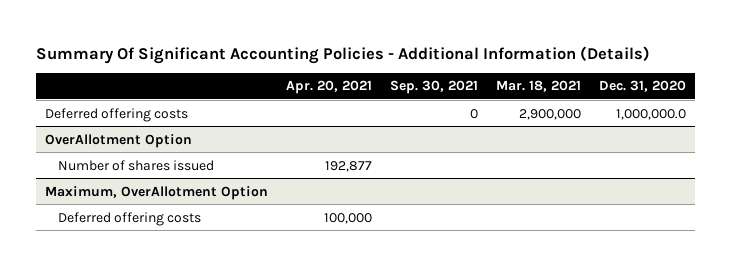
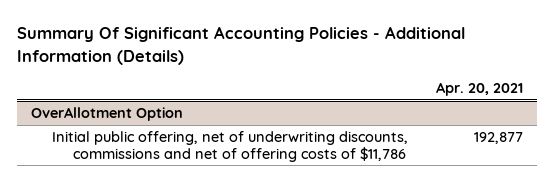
- | Apr. 20, 2021 | Sep. 30, 2021 | Mar. 18, 2021 | Dec. 31, 2020
+ | Apr. 20, 2021
- Deferred offering costs | | 0 | 2,900,000 | 1,000,000.0
@ OverAllotment Option
- Number of shares issued | 192,877 | | |
- Maximum, OverAllotment Option
- Deferred offering costs | 100,000 | | |
@ OverAllotment Option
+ Initial public offering, net of underwriting discounts, commissions and net of offering costs of $11,786 | 192,877

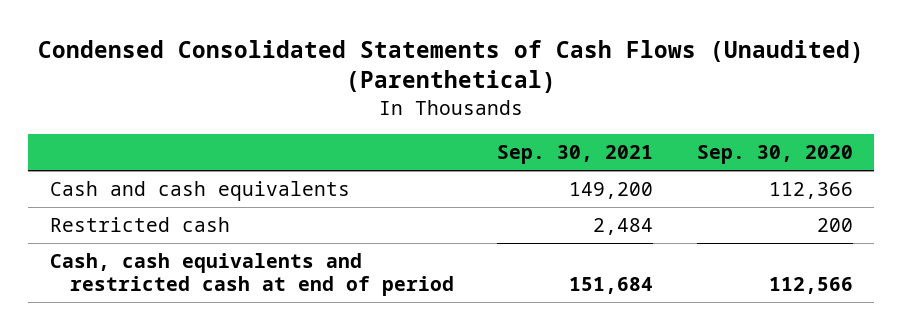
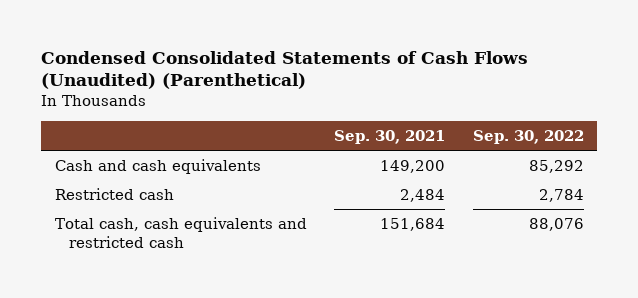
- | Sep. 30, 2021 | Sep. 30, 2020
+ | Sep. 30, 2021 | Sep. 30, 2022
- Cash, cash equivalents and restricted cash at end of period | 151,684 | 112,566
+ Total cash, cash equivalents and restricted cash | 151,684 | 88,076

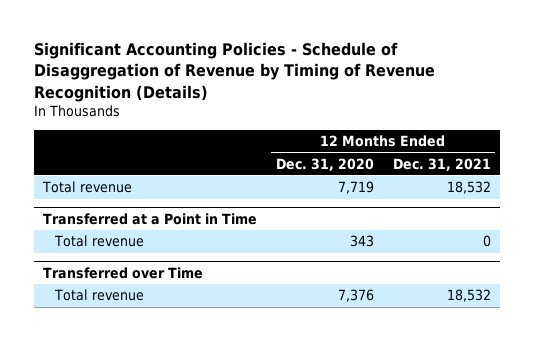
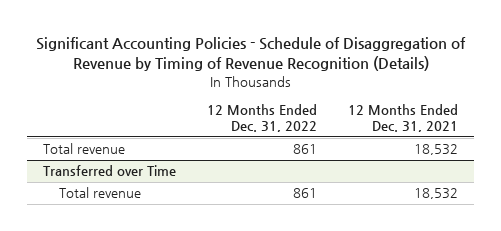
- | 12 Months Ended Dec. 31, 2020 | 12 Months Ended Dec. 31, 2021
+ | 12 Months Ended Dec. 31, 2022 | 12 Months Ended Dec. 31, 2021
- Transferred at a Point in Time
- Total revenue | 343 | 0

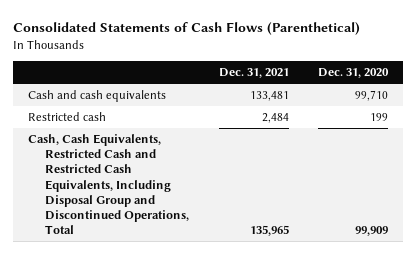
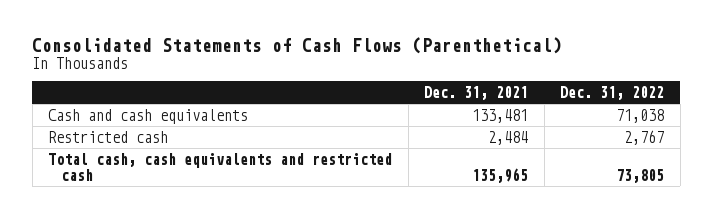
- | Dec. 31, 2021 | Dec. 31, 2020
+ | Dec. 31, 2021 | Dec. 31, 2022
- Cash, Cash Equivalents, Restricted Cash and Restricted Cash Equivalents, Including Disposal Group and Discontinued Operations, Total | 135,965 | 99,909
+ Total cash, cash equivalents and restricted cash | 135,965 | 73,805

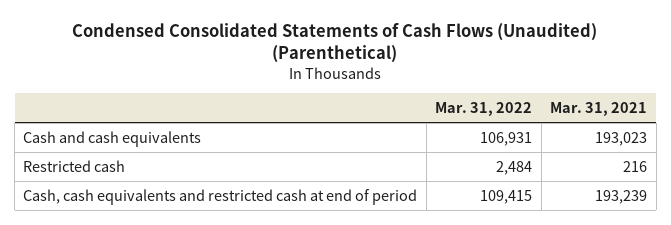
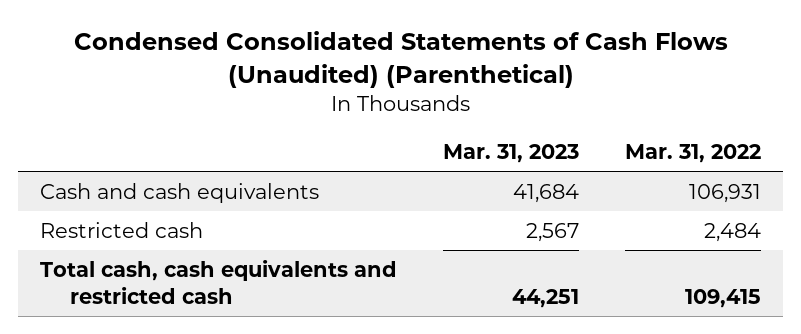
- | Mar. 31, 2022 | Mar. 31, 2021
+ | Mar. 31, 2023 | Mar. 31, 2022
- Cash, cash equivalents and restricted cash at end of period | 109,415 | 193,239
+ Total cash, cash equivalents and restricted cash | 44,251 | 109,415

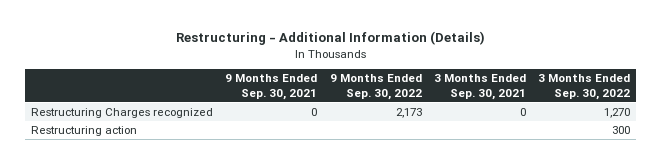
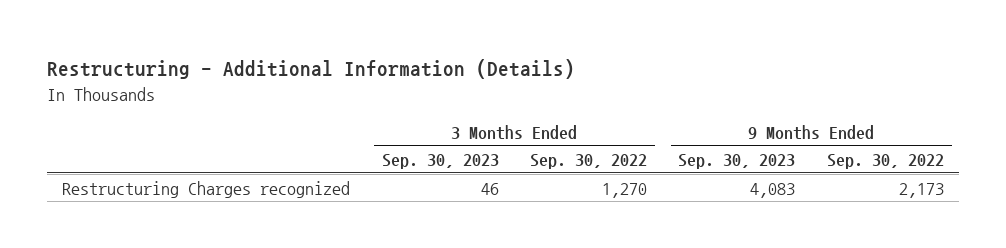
- | 9 Months Ended Sep. 30, 2021 | 9 Months Ended Sep. 30, 2022 | 3 Months Ended Sep. 30, 2021 | 3 Months Ended Sep. 30, 2022
+ | 3 Months Ended Sep. 30, 2023 | 3 Months Ended Sep. 30, 2022 | 9 Months Ended Sep. 30, 2023 | 9 Months Ended Sep. 30, 2022
- Restructuring action | | | | 300

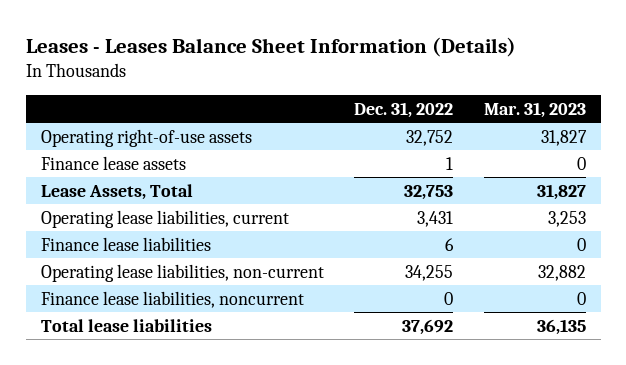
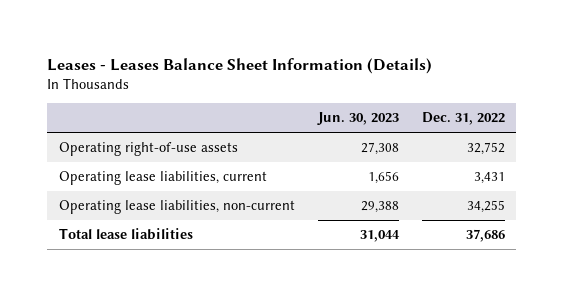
- | Dec. 31, 2022 | Mar. 31, 2023
+ | Jun. 30, 2023 | Dec. 31, 2022
- Finance lease assets | 1 | 0
- Lease Assets, Total | 32,753 | 31,827
- Finance lease liabilities | 6 | 0
- Finance lease liabilities, noncurrent | 0 | 0
- Total lease liabilities | 37,692 | 36,135
+ Total lease liabilities | 31,044 | 37,686

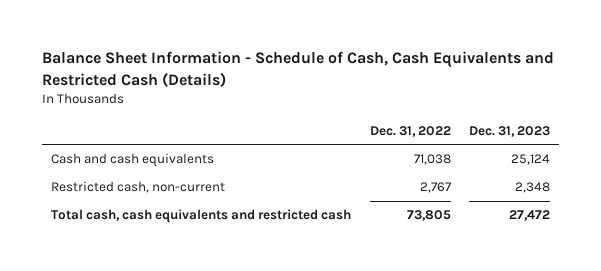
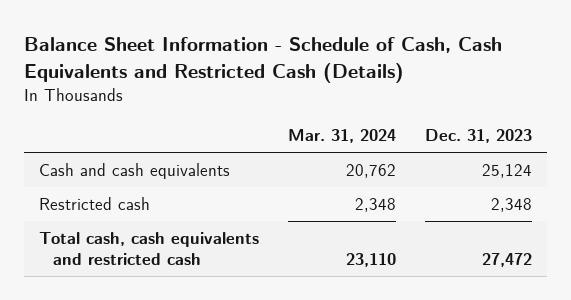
- | Dec. 31, 2022 | Dec. 31, 2023
+ | Mar. 31, 2024 | Dec. 31, 2023
- Restricted cash, non-current | 2,767 | 2,348
+ Restricted cash | 2,348 | 2,348

